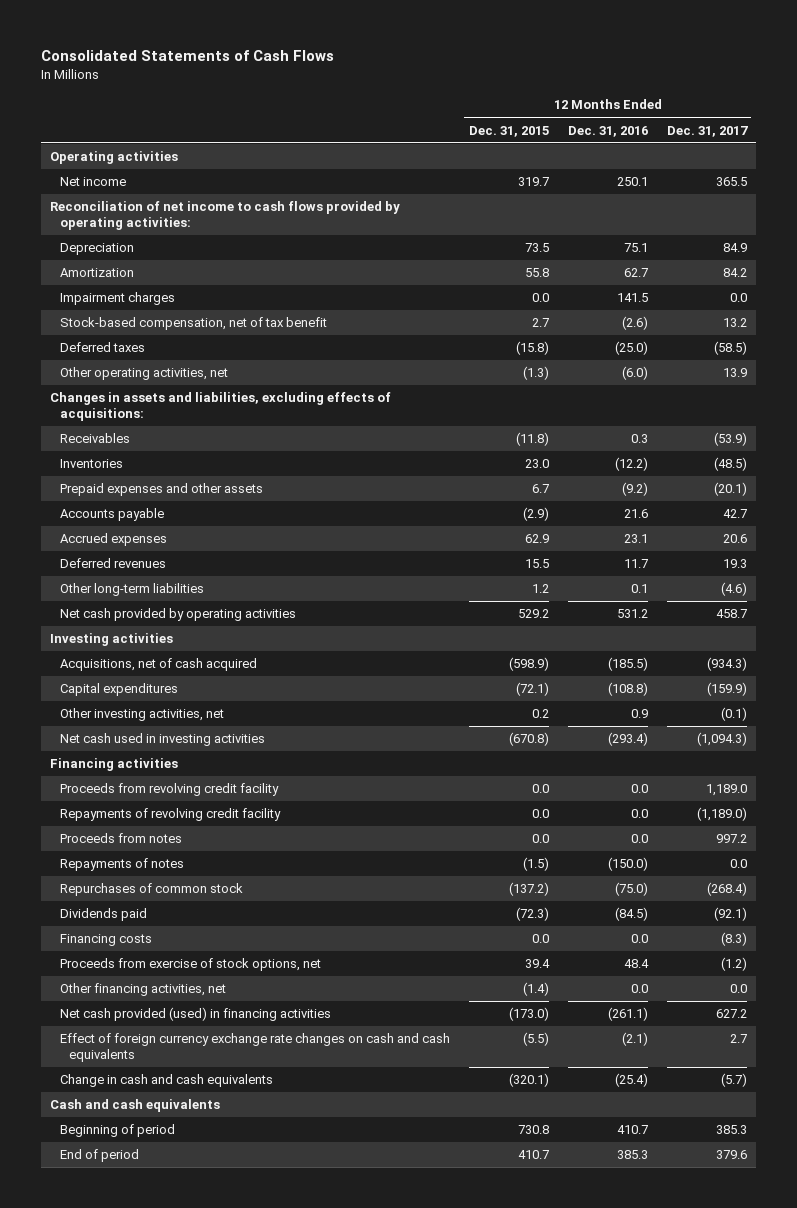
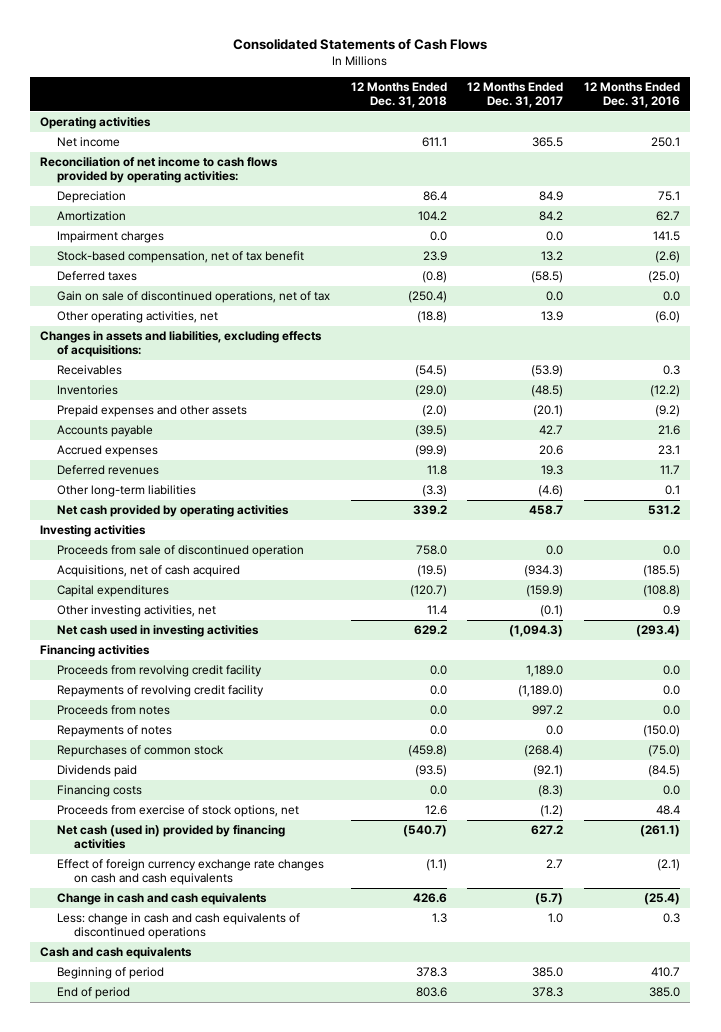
- | 12 Months Ended Dec. 31, 2015 | 12 Months Ended Dec. 31, 2016 | 12 Months Ended Dec. 31, 2017
+ | 12 Months Ended Dec. 31, 2018 | 12 Months Ended Dec. 31, 2017 | 12 Months Ended Dec. 31, 2016
+ Gain on sale of discontinued operations, net of tax | (250.4) | 0.0 | 0.0
+ Proceeds from sale of discontinued operation | 758.0 | 0.0 | 0.0
- Other financing activities, net | (1.4) | 0.0 | 0.0
- Net cash provided (used) in financing activities | (173.0) | (261.1) | 627.2
+ Net cash (used in) provided by financing activities | (540.7) | 627.2 | (261.1)
+ Less: change in cash and cash equivalents of discontinued operations | 1.3 | 1.0 | 0.3
- Beginning of period | 730.8 | 410.7 | 385.3
- End of period | 410.7 | 385.3 | 379.6
+ Beginning of period | 378.3 | 385.0 | 410.7
+ End of period | 803.6 | 378.3 | 385.0

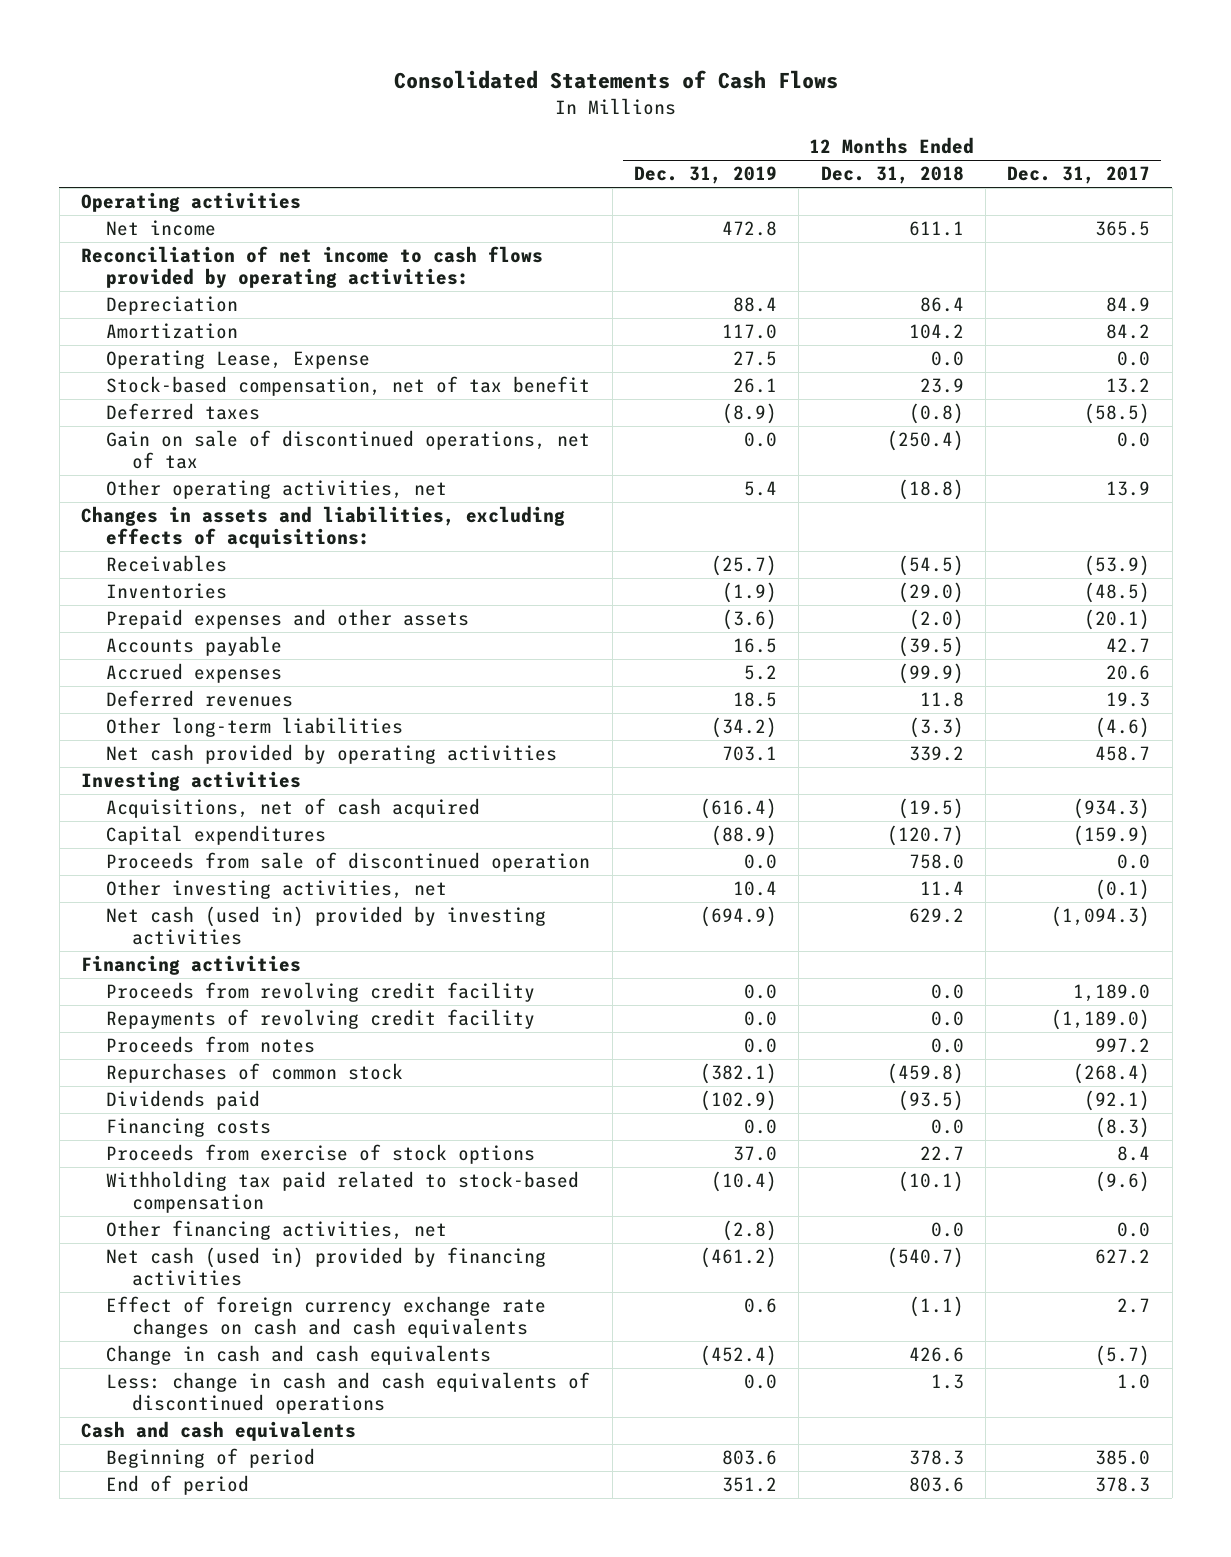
- | 12 Months Ended Dec. 31, 2018 | 12 Months Ended Dec. 31, 2017 | 12 Months Ended Dec. 31, 2016
+ | 12 Months Ended Dec. 31, 2019 | 12 Months Ended Dec. 31, 2018 | 12 Months Ended Dec. 31, 2017
- Impairment charges | 0.0 | 0.0 | 141.5
+ Operating Lease, Expense | 27.5 | 0.0 | 0.0
moved down: Proceeds from sale of discontinued operation | 0.0 | 758.0 | 0.0
- Net cash used in investing activities | 629.2 | (1,094.3) | (293.4)
+ Net cash (used in) provided by investing activities | (694.9) | 629.2 | (1,094.3)
- Repayments of notes | 0.0 | 0.0 | (150.0)
- Proceeds from exercise of stock options, net | 12.6 | (1.2) | 48.4
+ Proceeds from exercise of stock options | 37.0 | 22.7 | 8.4
+ Withholding tax paid related to stock-based compensation | (10.4) | (10.1) | (9.6)
+ Other financing activities, net | (2.8) | 0.0 | 0.0

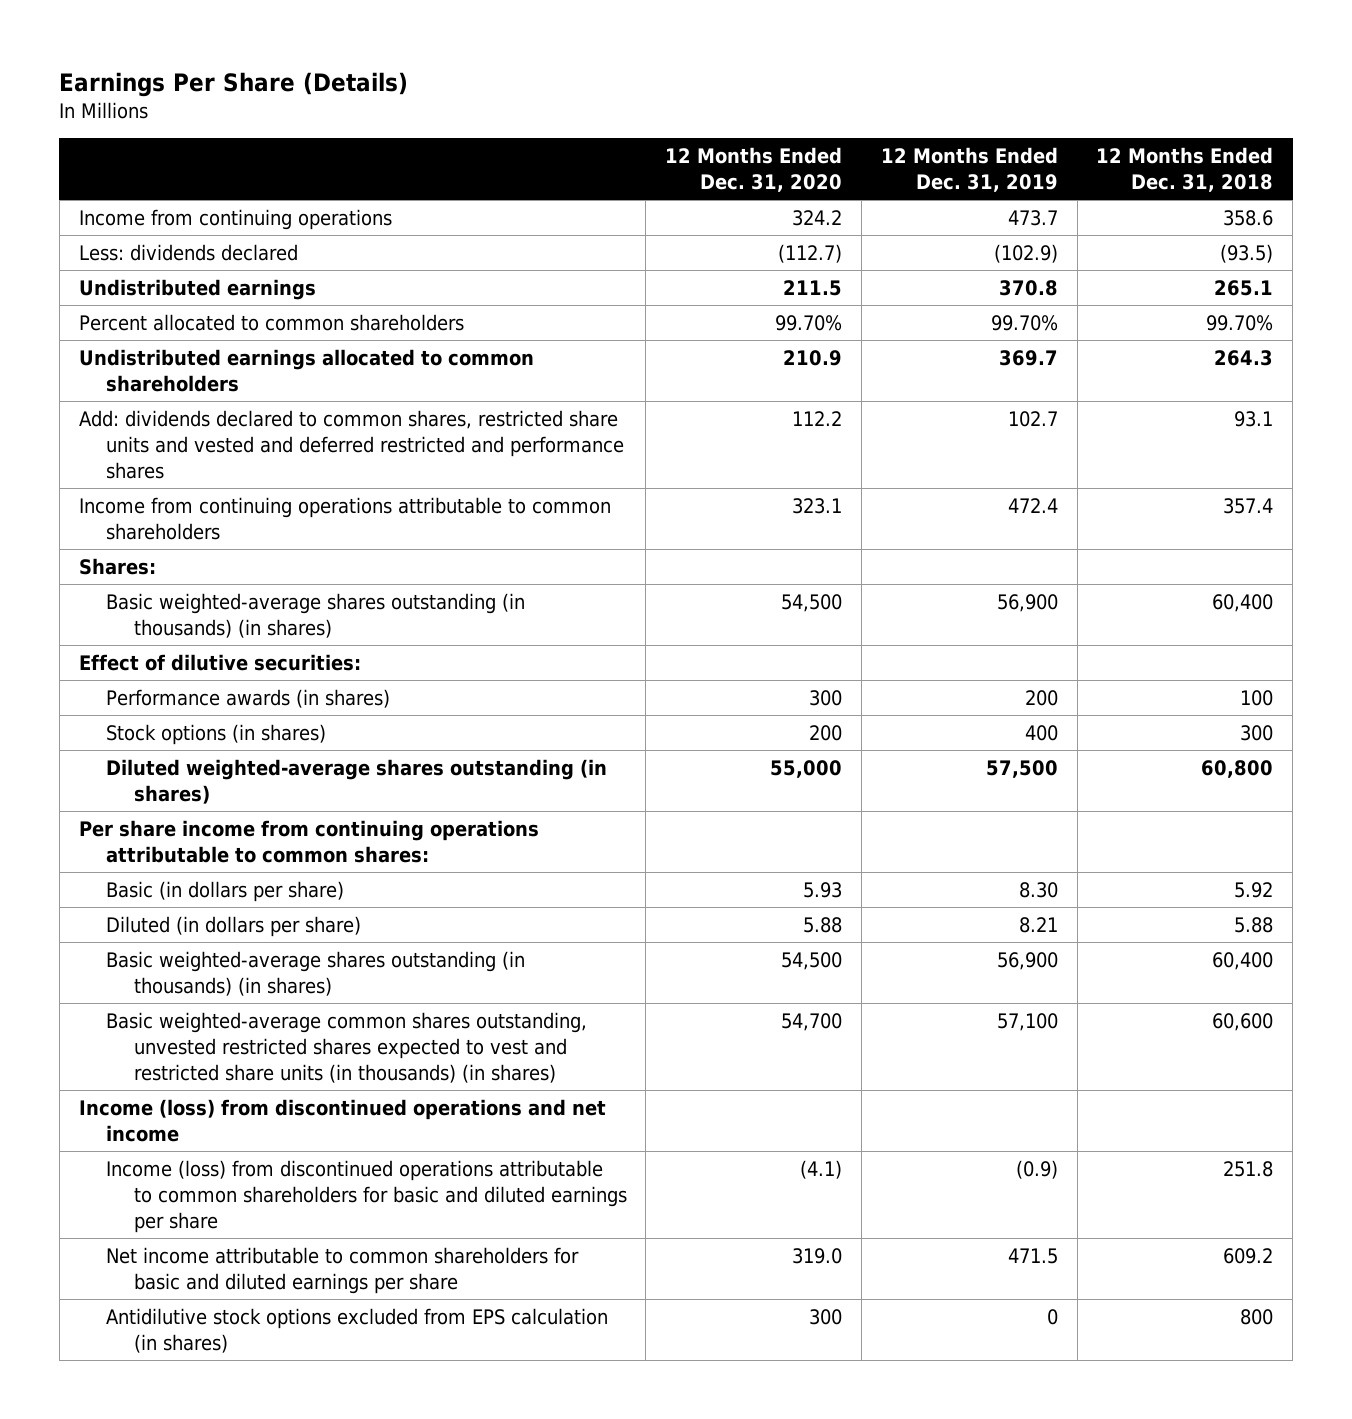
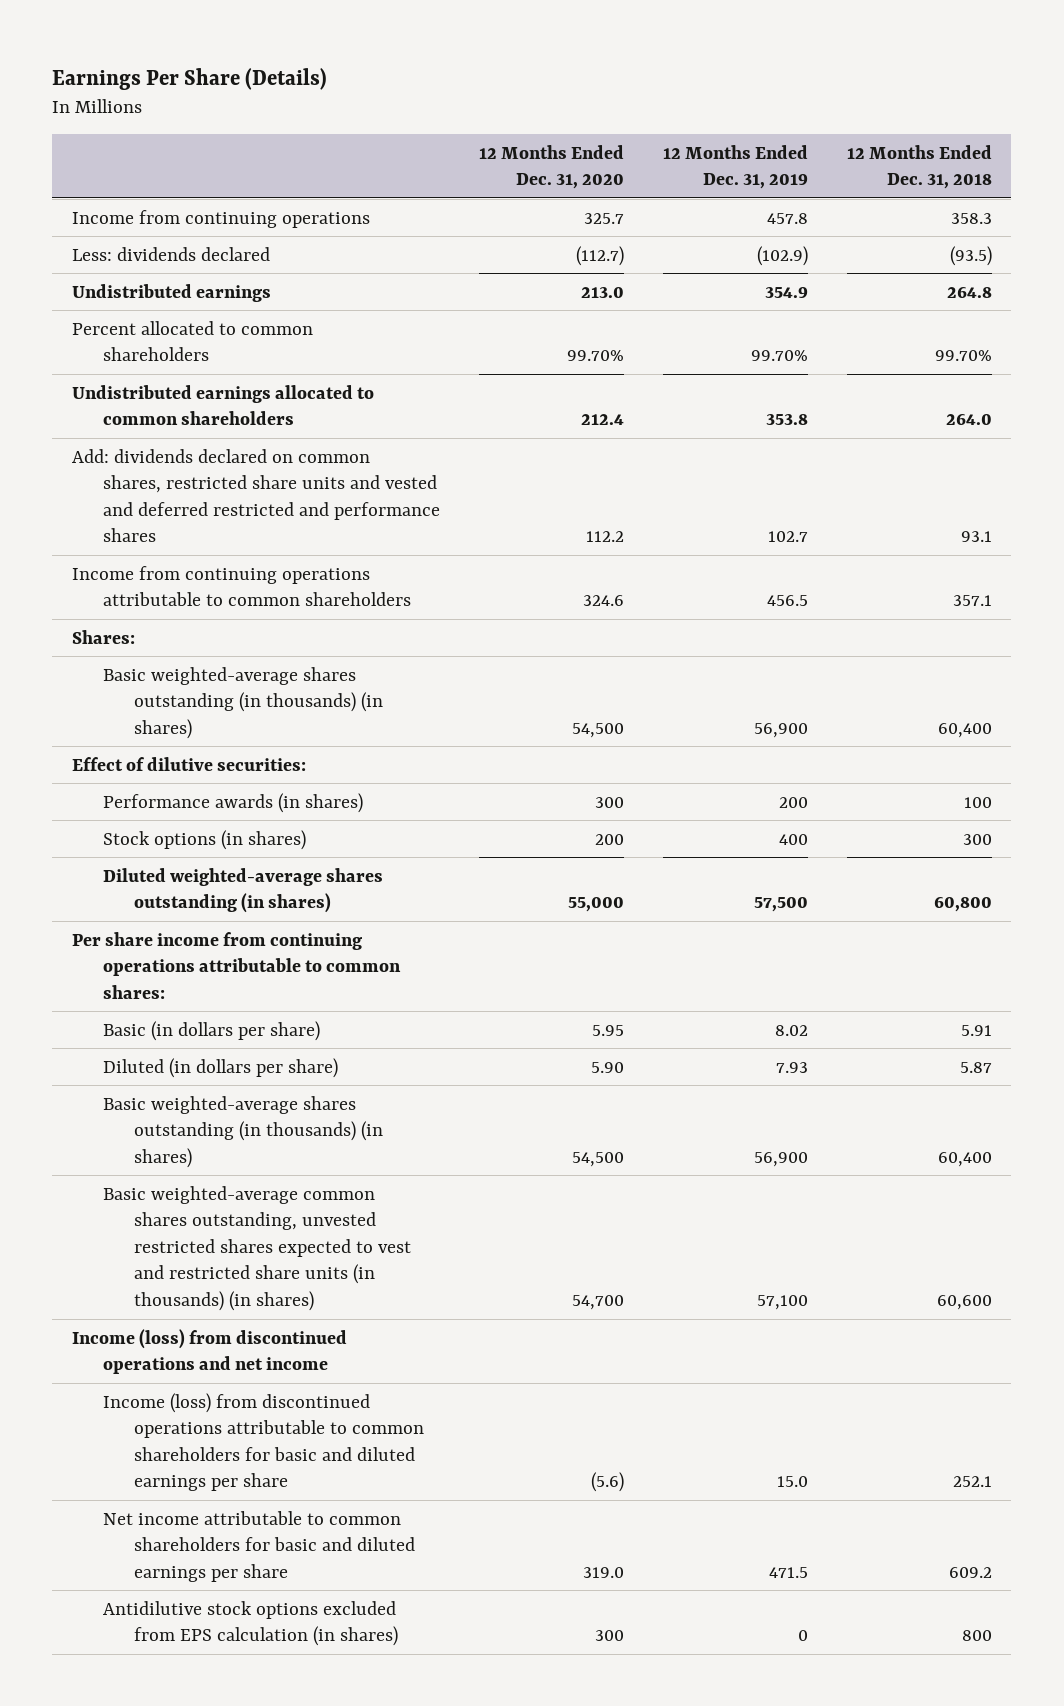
- Income from continuing operations | 324.2 | 473.7 | 358.6
+ Income from continuing operations | 325.7 | 457.8 | 358.3
- Undistributed earnings | 211.5 | 370.8 | 265.1
+ Undistributed earnings | 213.0 | 354.9 | 264.8
- Undistributed earnings allocated to common shareholders | 210.9 | 369.7 | 264.3
- Add: dividends declared to common shares, restricted share units and vested and deferred restricted and performance shares | 112.2 | 102.7 | 93.1
- Income from continuing operations attributable to common shareholders | 323.1 | 472.4 | 357.4
+ Undistributed earnings allocated to common shareholders | 212.4 | 353.8 | 264.0
+ Add: dividends declared on common shares, restricted share units and vested and deferred restricted and performance shares | 112.2 | 102.7 | 93.1
+ Income from continuing operations attributable to common shareholders | 324.6 | 456.5 | 357.1
- Basic (in dollars per share) | 5.93 | 8.30 | 5.92
- Diluted (in dollars per share) | 5.88 | 8.21 | 5.88
+ Basic (in dollars per share) | 5.95 | 8.02 | 5.91
+ Diluted (in dollars per share) | 5.90 | 7.93 | 5.87
- Income (loss) from discontinued operations attributable to common shareholders for basic and diluted earnings per share | (4.1) | (0.9) | 251.8
+ Income (loss) from discontinued operations attributable to common shareholders for basic and diluted earnings per share | (5.6) | 15.0 | 252.1

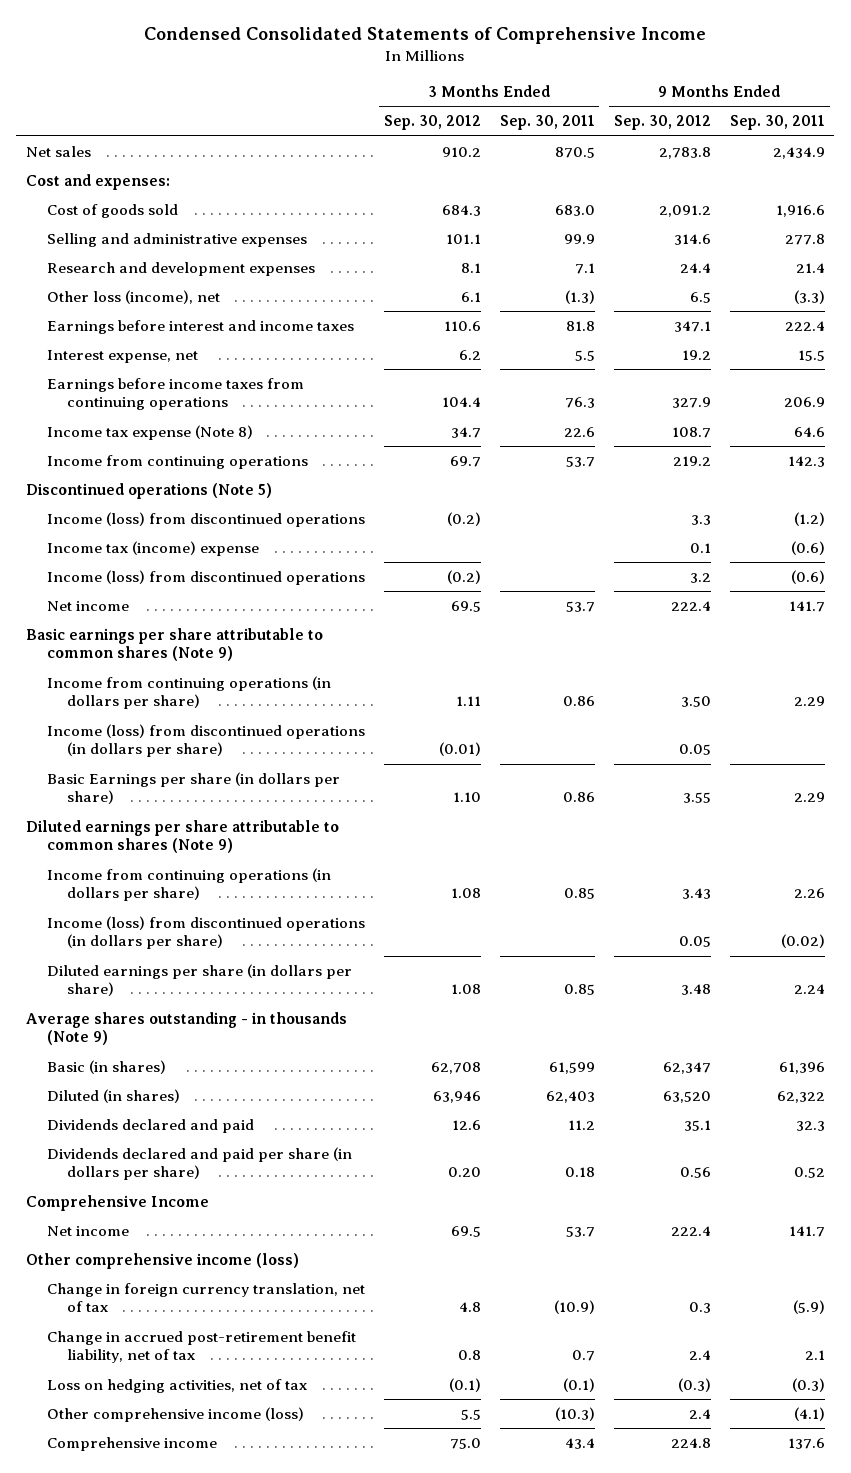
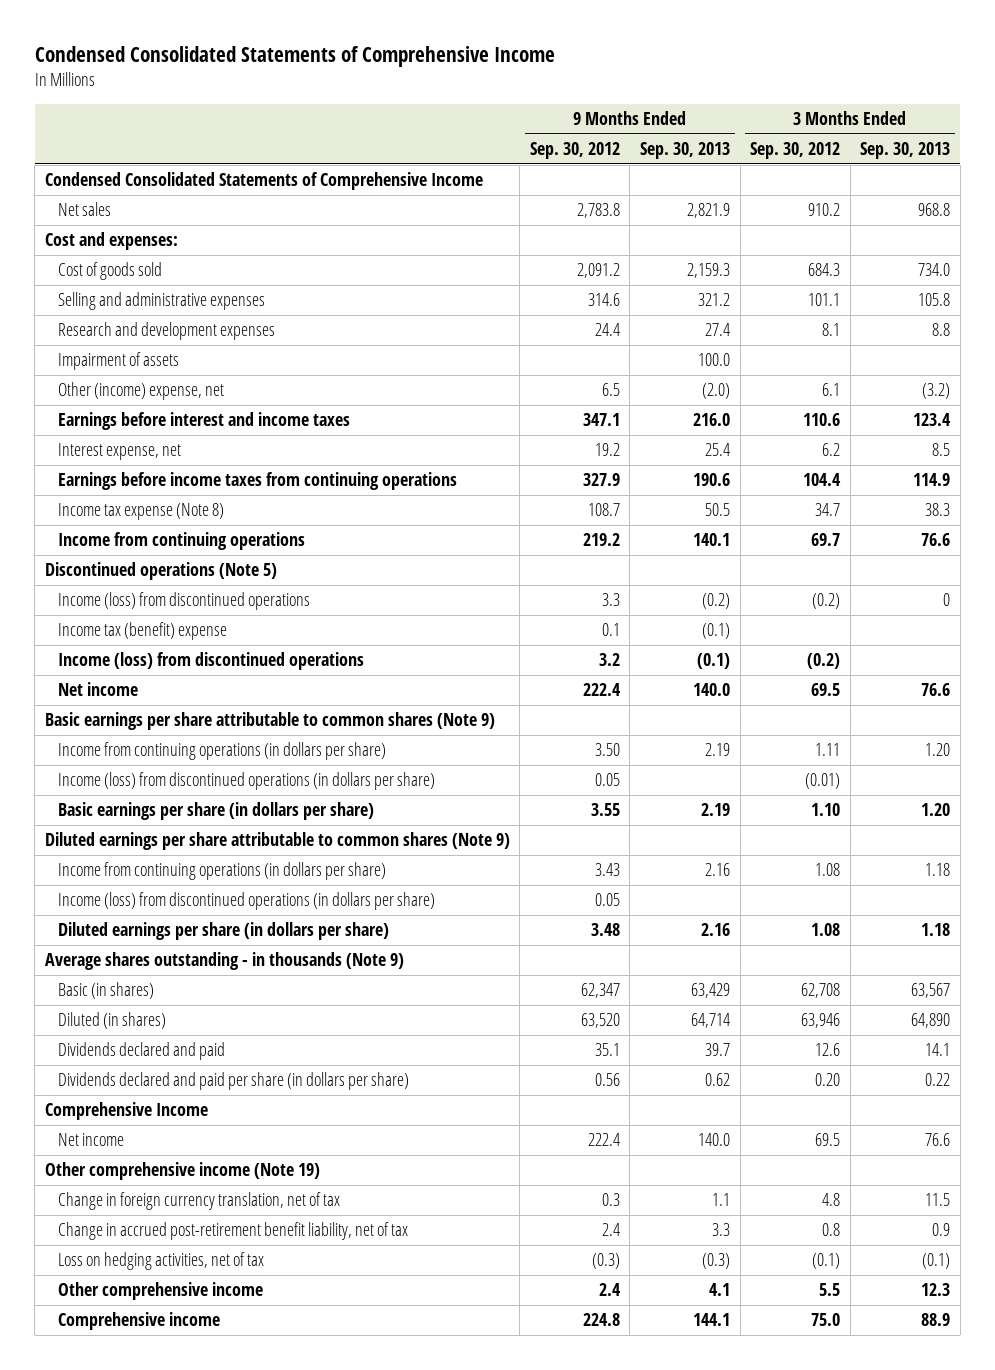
- | 3 Months Ended Sep. 30, 2012 | 3 Months Ended Sep. 30, 2011 | 9 Months Ended Sep. 30, 2012 | 9 Months Ended Sep. 30, 2011
+ | 9 Months Ended Sep. 30, 2012 | 9 Months Ended Sep. 30, 2013 | 3 Months Ended Sep. 30, 2012 | 3 Months Ended Sep. 30, 2013
+ Condensed Consolidated Statements of Comprehensive Income
- Other loss (income), net | 6.1 | (1.3) | 6.5 | (3.3)
+ Impairment of assets | | 100.0 | |
+ Other (income) expense, net | 6.5 | (2.0) | 6.1 | (3.2)
- Income tax (income) expense | | | 0.1 | (0.6)
+ Income tax (benefit) expense | 0.1 | (0.1) | |
- Basic Earnings per share (in dollars per share) | 1.10 | 0.86 | 3.55 | 2.29
+ Basic earnings per share (in dollars per share) | 3.55 | 2.19 | 1.10 | 1.20
- Other comprehensive income (loss)
+ Other comprehensive income (Note 19)
- Other comprehensive income (loss) | 5.5 | (10.3) | 2.4 | (4.1)
+ Other comprehensive income | 2.4 | 4.1 | 5.5 | 12.3

